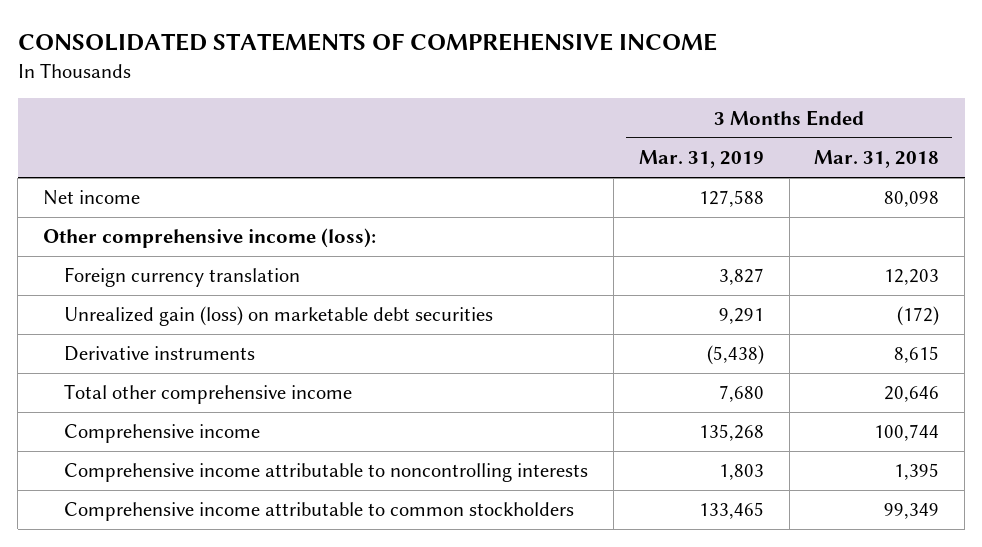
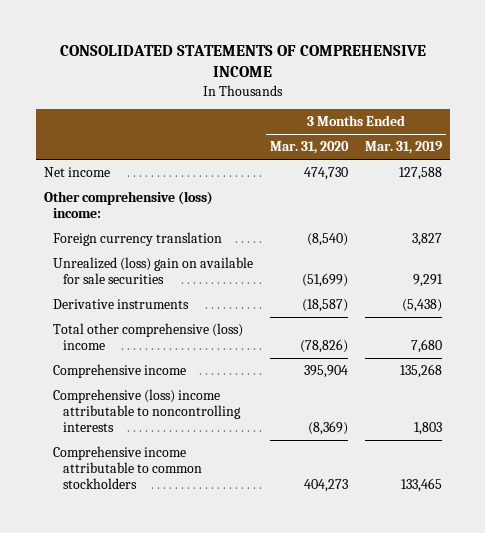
- | 3 Months Ended Mar. 31, 2019 | 3 Months Ended Mar. 31, 2018
+ | 3 Months Ended Mar. 31, 2020 | 3 Months Ended Mar. 31, 2019
- Other comprehensive income (loss):
+ Other comprehensive (loss) income:
- Unrealized gain (loss) on marketable debt securities | 9,291 | (172)
+ Unrealized (loss) gain on available for sale securities | (51,699) | 9,291
- Total other comprehensive income | 7,680 | 20,646
+ Total other comprehensive (loss) income | (78,826) | 7,680
- Comprehensive income attributable to noncontrolling interests | 1,803 | 1,395
+ Comprehensive (loss) income attributable to noncontrolling interests | (8,369) | 1,803

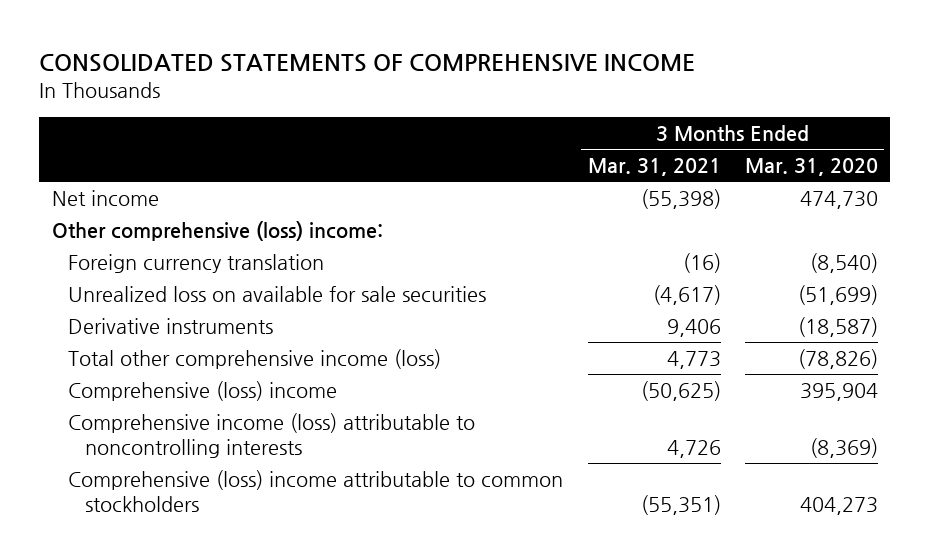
- | 3 Months Ended Mar. 31, 2020 | 3 Months Ended Mar. 31, 2019
+ | 3 Months Ended Mar. 31, 2021 | 3 Months Ended Mar. 31, 2020
- Unrealized (loss) gain on available for sale securities | (51,699) | 9,291
+ Unrealized loss on available for sale securities | (4,617) | (51,699)
- Total other comprehensive (loss) income | (78,826) | 7,680
- Comprehensive income | 395,904 | 135,268
- Comprehensive (loss) income attributable to noncontrolling interests | (8,369) | 1,803
- Comprehensive income attributable to common stockholders | 404,273 | 133,465
+ Total other comprehensive income (loss) | 4,773 | (78,826)
+ Comprehensive (loss) income | (50,625) | 395,904
+ Comprehensive income (loss) attributable to noncontrolling interests | 4,726 | (8,369)
+ Comprehensive (loss) income attributable to common stockholders | (55,351) | 404,273

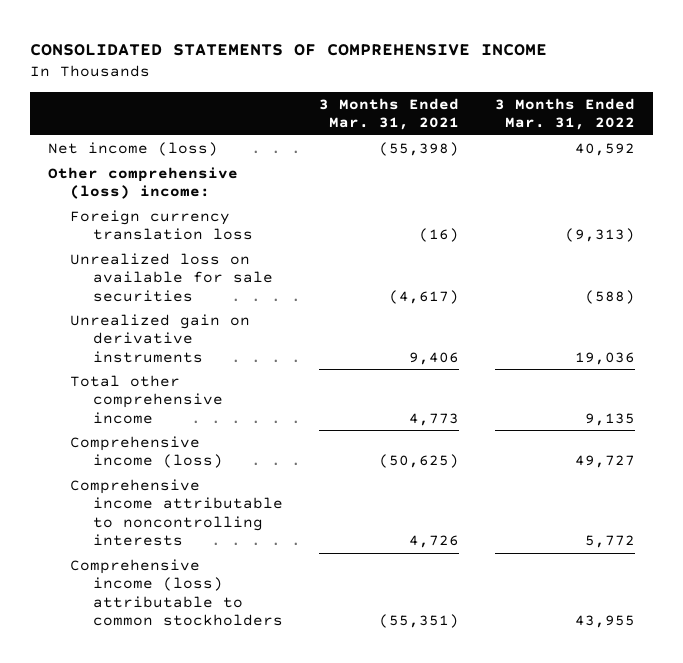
- | 3 Months Ended Mar. 31, 2021 | 3 Months Ended Mar. 31, 2020
+ | 3 Months Ended Mar. 31, 2021 | 3 Months Ended Mar. 31, 2022
- Net income | (55,398) | 474,730
+ Net income (loss) | (55,398) | 40,592
- Foreign currency translation | (16) | (8,540)
+ Foreign currency translation loss | (16) | (9,313)
- Derivative instruments | 9,406 | (18,587)
- Total other comprehensive income (loss) | 4,773 | (78,826)
- Comprehensive (loss) income | (50,625) | 395,904
- Comprehensive income (loss) attributable to noncontrolling interests | 4,726 | (8,369)
- Comprehensive (loss) income attributable to common stockholders | (55,351) | 404,273
+ Unrealized gain on derivative instruments | 9,406 | 19,036
+ Total other comprehensive income | 4,773 | 9,135
+ Comprehensive income (loss) | (50,625) | 49,727
+ Comprehensive income attributable to noncontrolling interests | 4,726 | 5,772
+ Comprehensive income (loss) attributable to common stockholders | (55,351) | 43,955

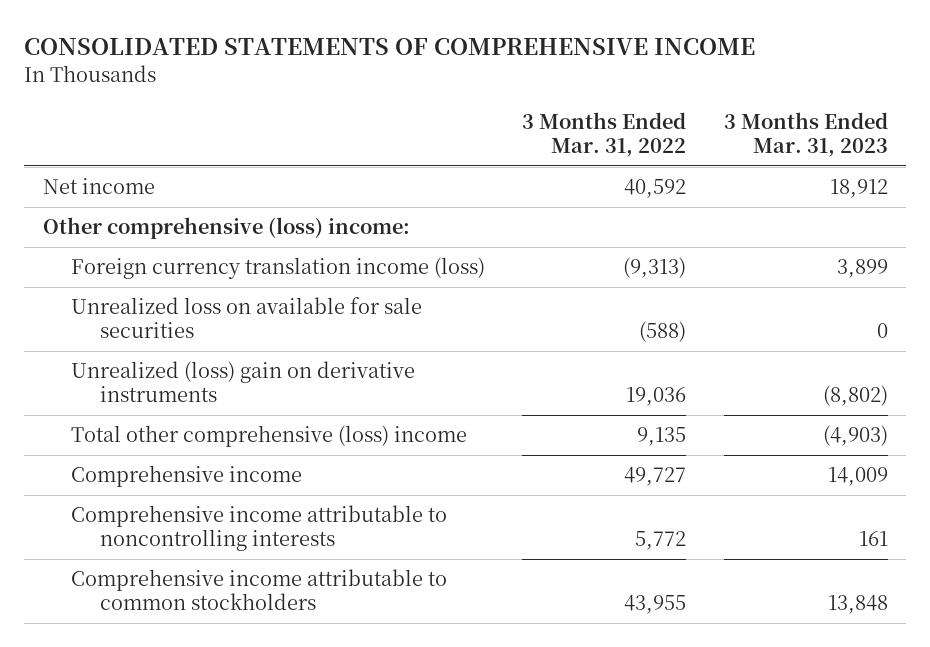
- | 3 Months Ended Mar. 31, 2021 | 3 Months Ended Mar. 31, 2022
+ | 3 Months Ended Mar. 31, 2022 | 3 Months Ended Mar. 31, 2023
- Net income (loss) | (55,398) | 40,592
+ Net income | 40,592 | 18,912
- Foreign currency translation loss | (16) | (9,313)
+ Foreign currency translation income (loss) | (9,313) | 3,899
- Unrealized gain on derivative instruments | 9,406 | 19,036
- Total other comprehensive income | 4,773 | 9,135
- Comprehensive income (loss) | (50,625) | 49,727
+ Unrealized (loss) gain on derivative instruments | 19,036 | (8,802)
+ Total other comprehensive (loss) income | 9,135 | (4,903)
+ Comprehensive income | 49,727 | 14,009
- Comprehensive income (loss) attributable to common stockholders | (55,351) | 43,955
+ Comprehensive income attributable to common stockholders | 43,955 | 13,848

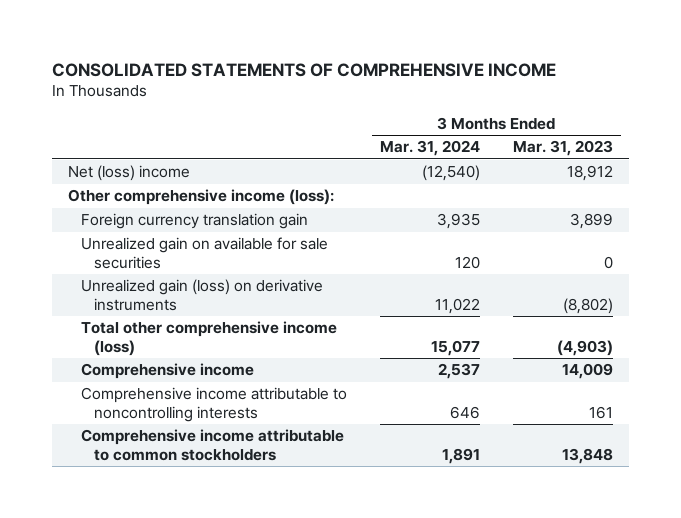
- | 3 Months Ended Mar. 31, 2022 | 3 Months Ended Mar. 31, 2023
+ | 3 Months Ended Mar. 31, 2024 | 3 Months Ended Mar. 31, 2023
- Net income | 40,592 | 18,912
- Other comprehensive (loss) income:
- Foreign currency translation income (loss) | (9,313) | 3,899
- Unrealized loss on available for sale securities | (588) | 0
- Unrealized (loss) gain on derivative instruments | 19,036 | (8,802)
- Total other comprehensive (loss) income | 9,135 | (4,903)
+ Net (loss) income | (12,540) | 18,912
+ Other comprehensive income (loss):
+ Foreign currency translation gain | 3,935 | 3,899
+ Unrealized gain on available for sale securities | 120 | 0
+ Unrealized gain (loss) on derivative instruments | 11,022 | (8,802)
+ Total other comprehensive income (loss) | 15,077 | (4,903)

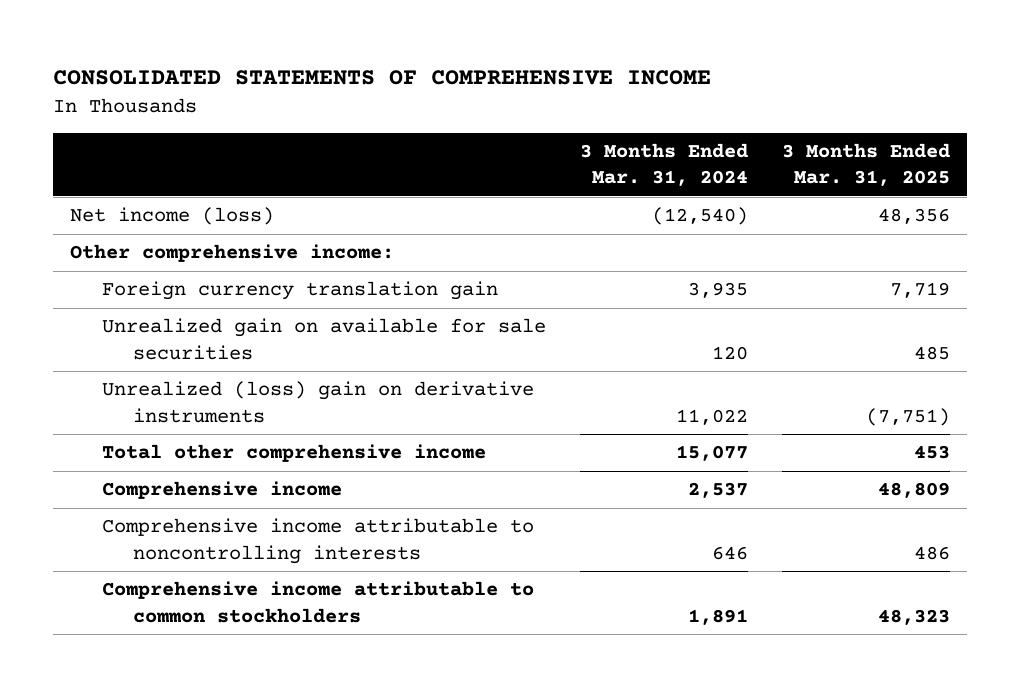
- | 3 Months Ended Mar. 31, 2024 | 3 Months Ended Mar. 31, 2023
+ | 3 Months Ended Mar. 31, 2024 | 3 Months Ended Mar. 31, 2025
- Net (loss) income | (12,540) | 18,912
- Other comprehensive income (loss):
+ Net income (loss) | (12,540) | 48,356
+ Other comprehensive income:
- Unrealized gain (loss) on derivative instruments | 11,022 | (8,802)
- Total other comprehensive income (loss) | 15,077 | (4,903)
+ Unrealized (loss) gain on derivative instruments | 11,022 | (7,751)
+ Total other comprehensive income | 15,077 | 453

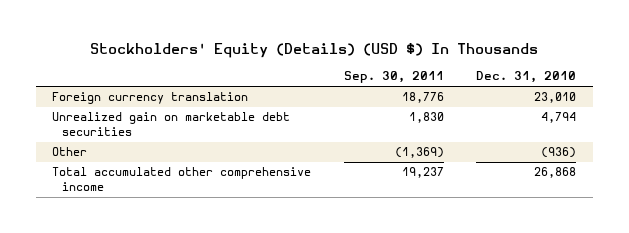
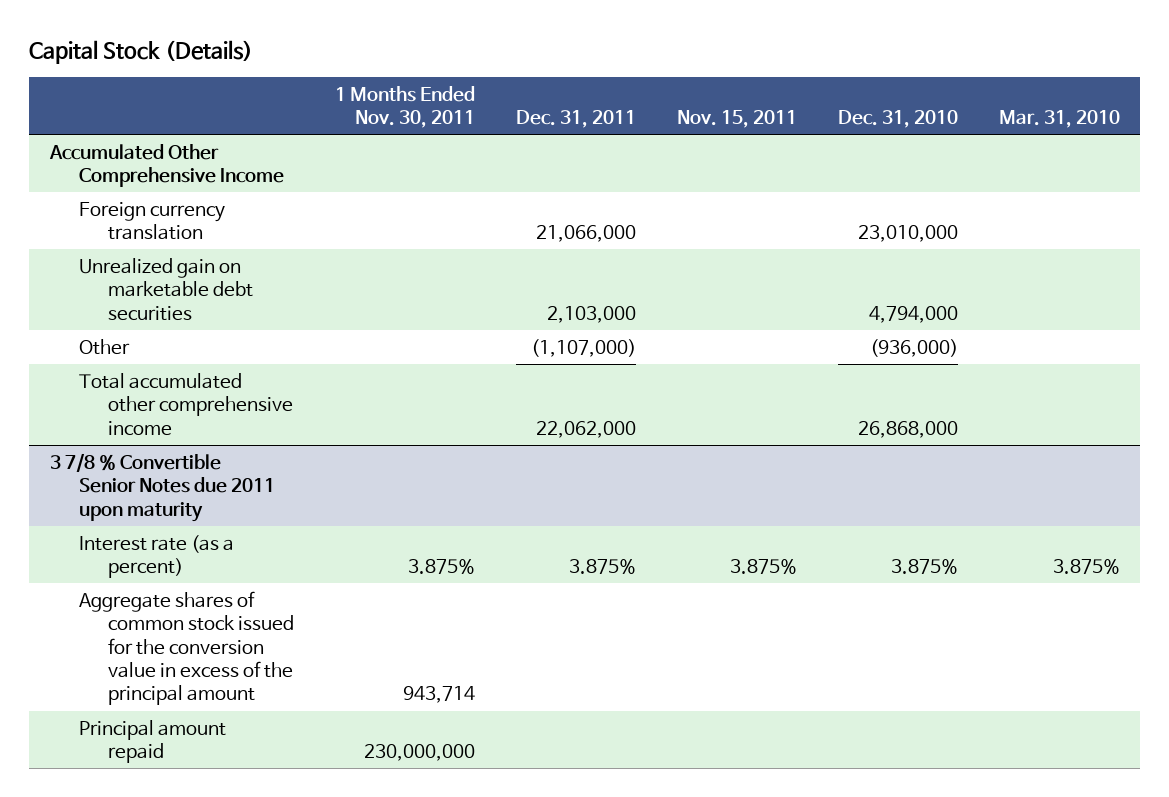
- Stockholders' Equity (Details) (USD $) In Thousands
+ Capital Stock (Details)
- | Sep. 30, 2011 | Dec. 31, 2010
+ | 1 Months Ended Nov. 30, 2011 | Dec. 31, 2011 | Nov. 15, 2011 | Dec. 31, 2010 | Mar. 31, 2010
- Foreign currency translation | 18,776 | 23,010
- Unrealized gain on marketable debt securities | 1,830 | 4,794
- Other | (1,369) | (936)
- Total accumulated other comprehensive income | 19,237 | 26,868
+ Accumulated Other Comprehensive Income
+ Foreign currency translation | | 21,066,000 | | 23,010,000 |
+ Unrealized gain on marketable debt securities | | 2,103,000 | | 4,794,000 |
+ Other | | (1,107,000) | | (936,000) |
+ Total accumulated other comprehensive income | | 22,062,000 | | 26,868,000 |
+ 3 7/8 % Convertible Senior Notes due 2011 upon maturity
+ Interest rate (as a percent) | 3.875% | 3.875% | 3.875% | 3.875% | 3.875%
+ Aggregate shares of common stock issued for the conversion value in excess of the principal amount | 943,714 | | | |
+ Principal amount repaid | 230,000,000 | | | |

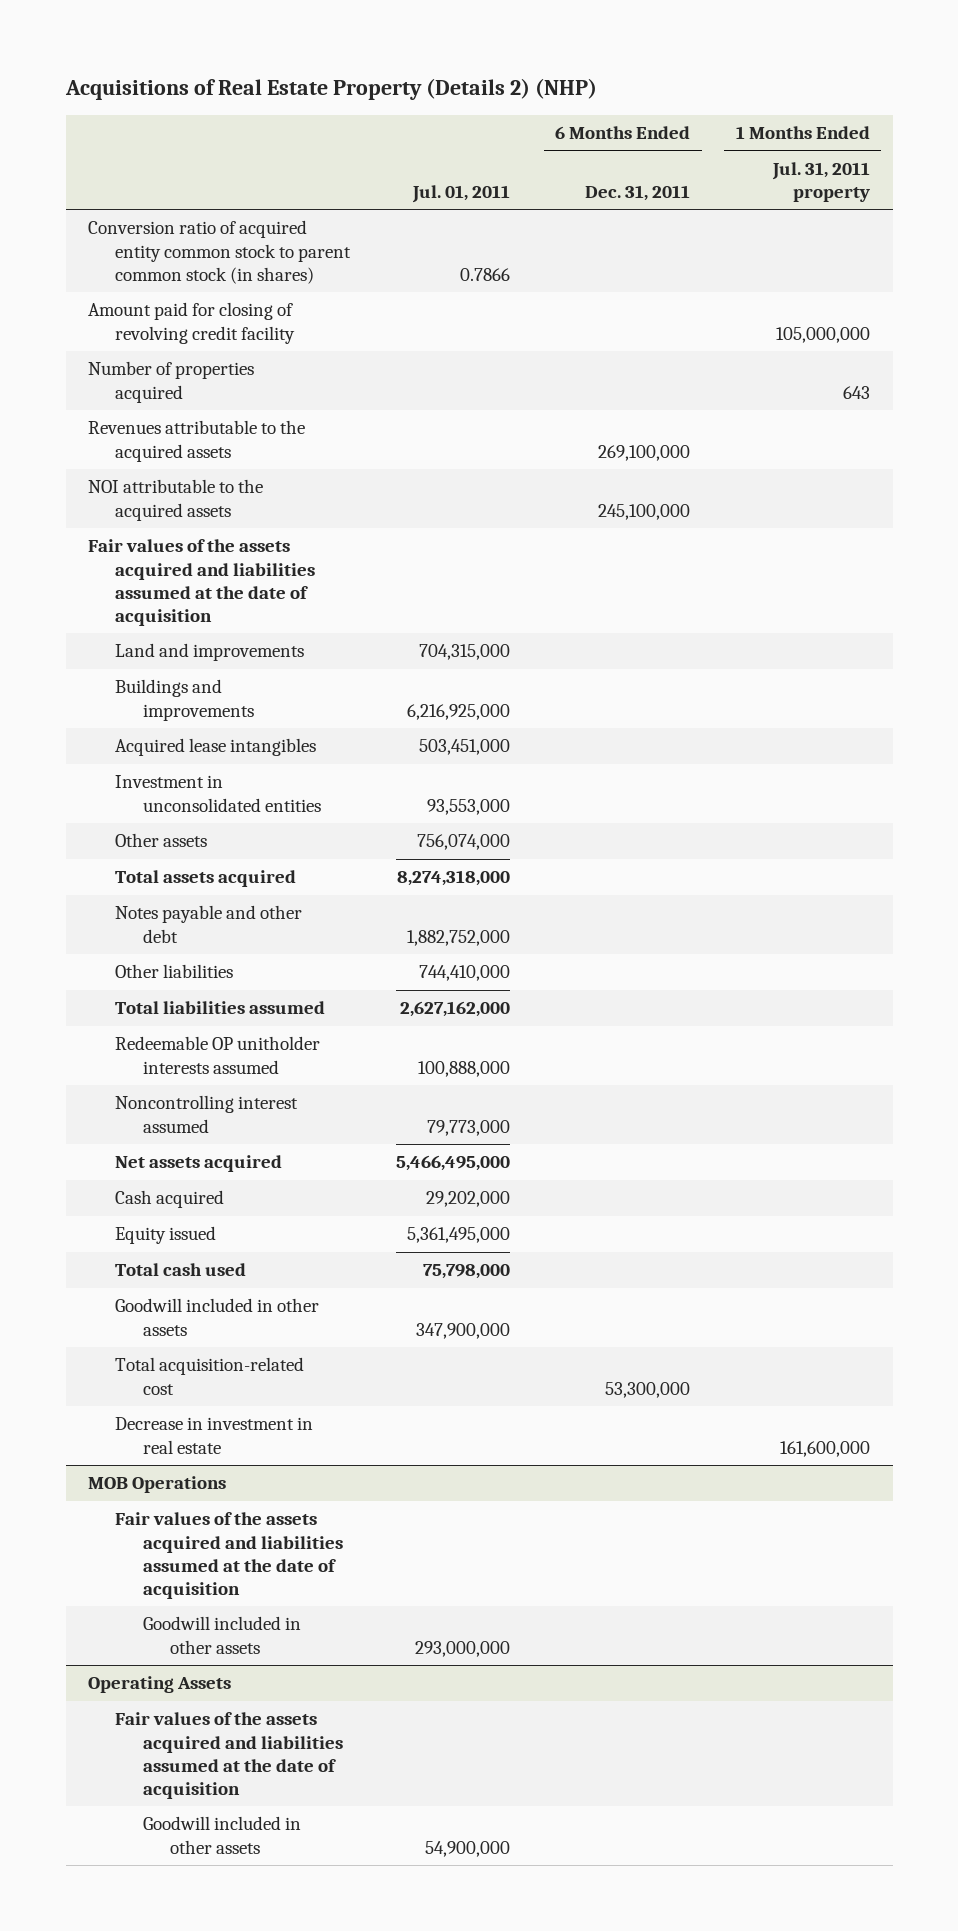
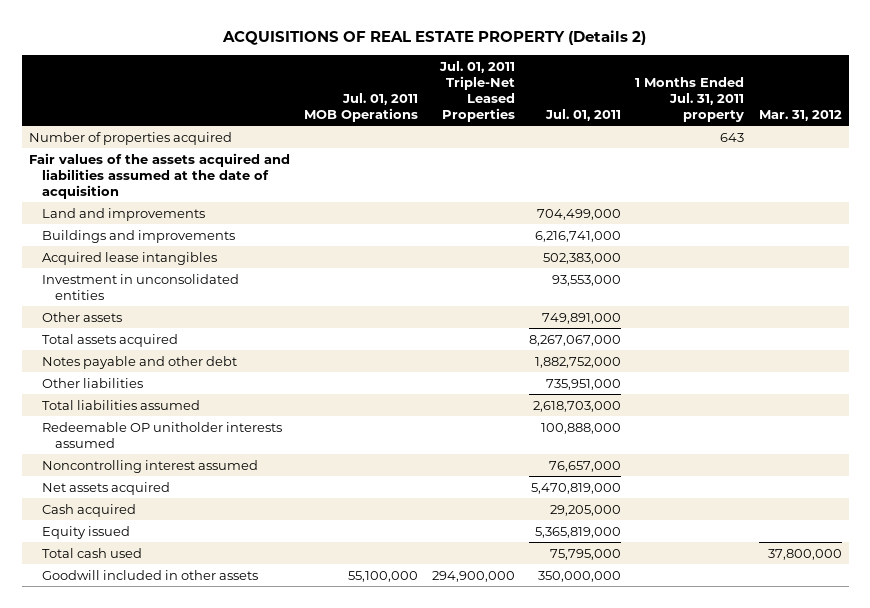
- Acquisitions of Real Estate Property (Details 2) (NHP)
+ ACQUISITIONS OF REAL ESTATE PROPERTY (Details 2)
- | Jul. 01, 2011 | 6 Months Ended Dec. 31, 2011 | 1 Months Ended Jul. 31, 2011 property
+ | Jul. 01, 2011 MOB Operations | Jul. 01, 2011 Triple-Net Leased Properties | Jul. 01, 2011 | 1 Months Ended Jul. 31, 2011 property | Mar. 31, 2012
- Conversion ratio of acquired entity common stock to parent common stock (in shares) | 0.7866 | |
- Amount paid for closing of revolving credit facility | | | 105,000,000
- Revenues attributable to the acquired assets | | 269,100,000 |
- NOI attributable to the acquired assets | | 245,100,000 |
- Land and improvements | 704,315,000 | |
- Buildings and improvements | 6,216,925,000 | |
- Acquired lease intangibles | 503,451,000 | |
+ Land and improvements | | | 704,499,000 | |
+ Buildings and improvements | | | 6,216,741,000 | |
+ Acquired lease intangibles | | | 502,383,000 | |
- Other assets | 756,074,000 | |
- Total assets acquired | 8,274,318,000 | |
+ Other assets | | | 749,891,000 | |
+ Total assets acquired | | | 8,267,067,000 | |
- Other liabilities | 744,410,000 | |
- Total liabilities assumed | 2,627,162,000 | |
+ Other liabilities | | | 735,951,000 | |
+ Total liabilities assumed | | | 2,618,703,000 | |
- Noncontrolling interest assumed | 79,773,000 | |
- Net assets acquired | 5,466,495,000 | |
- Cash acquired | 29,202,000 | |
- Equity issued | 5,361,495,000 | |
- Total cash used | 75,798,000 | |
- Goodwill included in other assets | 347,900,000 | |
- Total acquisition-related cost | | 53,300,000 |
- Decrease in investment in real estate | | | 161,600,000
- MOB Operations
- Fair values of the assets acquired and liabilities assumed at the date of acquisition
- Goodwill included in other assets | 293,000,000 | |
- Operating Assets
- Fair values of the assets acquired and liabilities assumed at the date of acquisition
- Goodwill included in other assets | 54,900,000 | |
+ Noncontrolling interest assumed | | | 76,657,000 | |
+ Net assets acquired | | | 5,470,819,000 | |
+ Cash acquired | | | 29,205,000 | |
+ Equity issued | | | 5,365,819,000 | |
+ Total cash used | | | 75,795,000 | | 37,800,000
+ Goodwill included in other assets | 55,100,000 | 294,900,000 | 350,000,000 | |

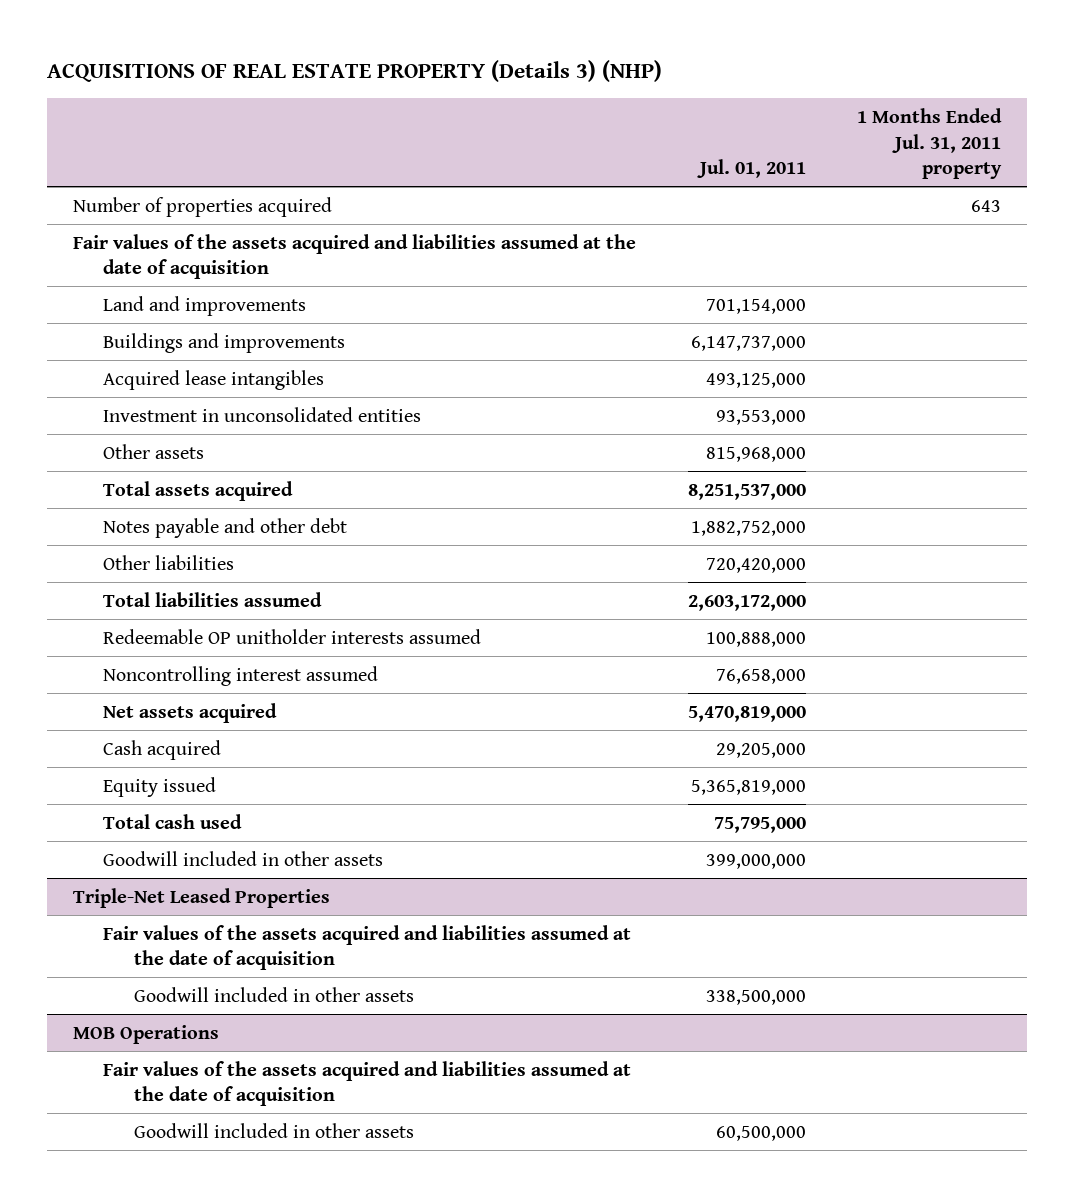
- ACQUISITIONS OF REAL ESTATE PROPERTY (Details 2)
+ ACQUISITIONS OF REAL ESTATE PROPERTY (Details 3) (NHP)
- | Jul. 01, 2011 MOB Operations | Jul. 01, 2011 Triple-Net Leased Properties | Jul. 01, 2011 | 1 Months Ended Jul. 31, 2011 property | Mar. 31, 2012
+ | Jul. 01, 2011 | 1 Months Ended Jul. 31, 2011 property
- Land and improvements | | | 704,499,000 | |
- Buildings and improvements | | | 6,216,741,000 | |
- Acquired lease intangibles | | | 502,383,000 | |
+ Land and improvements | 701,154,000 |
+ Buildings and improvements | 6,147,737,000 |
+ Acquired lease intangibles | 493,125,000 |
- Other assets | | | 749,891,000 | |
- Total assets acquired | | | 8,267,067,000 | |
+ Other assets | 815,968,000 |
+ Total assets acquired | 8,251,537,000 |
- Other liabilities | | | 735,951,000 | |
- Total liabilities assumed | | | 2,618,703,000 | |
+ Other liabilities | 720,420,000 |
+ Total liabilities assumed | 2,603,172,000 |
- Noncontrolling interest assumed | | | 76,657,000 | |
+ Noncontrolling interest assumed | 76,658,000 |
- Goodwill included in other assets | 55,100,000 | 294,900,000 | 350,000,000 | |
+ Goodwill included in other assets | 399,000,000 |
+ Triple-Net Leased Properties
+ Fair values of the assets acquired and liabilities assumed at the date of acquisition
+ Goodwill included in other assets | 338,500,000 |
+ MOB Operations
+ Fair values of the assets acquired and liabilities assumed at the date of acquisition
+ Goodwill included in other assets | 60,500,000 |

